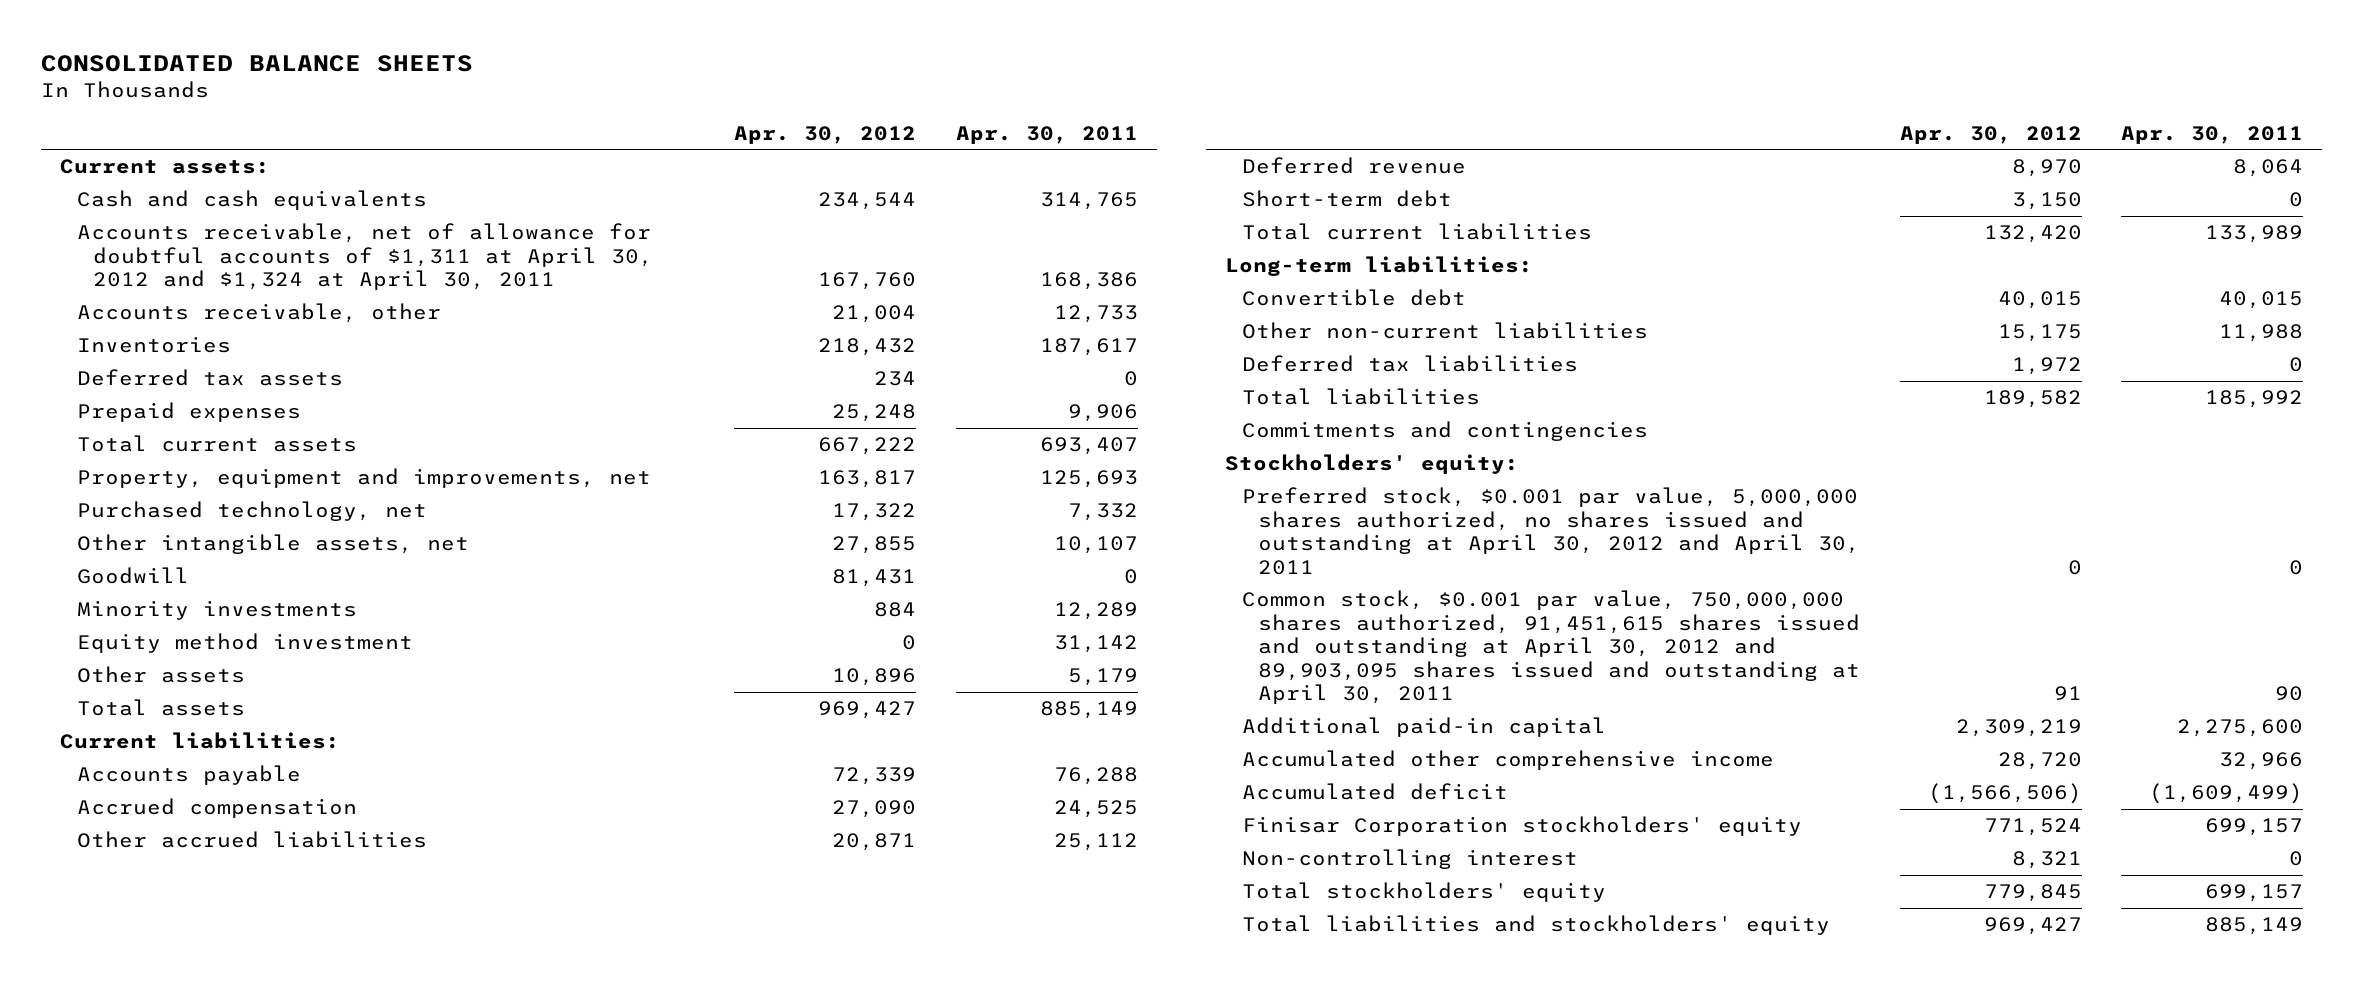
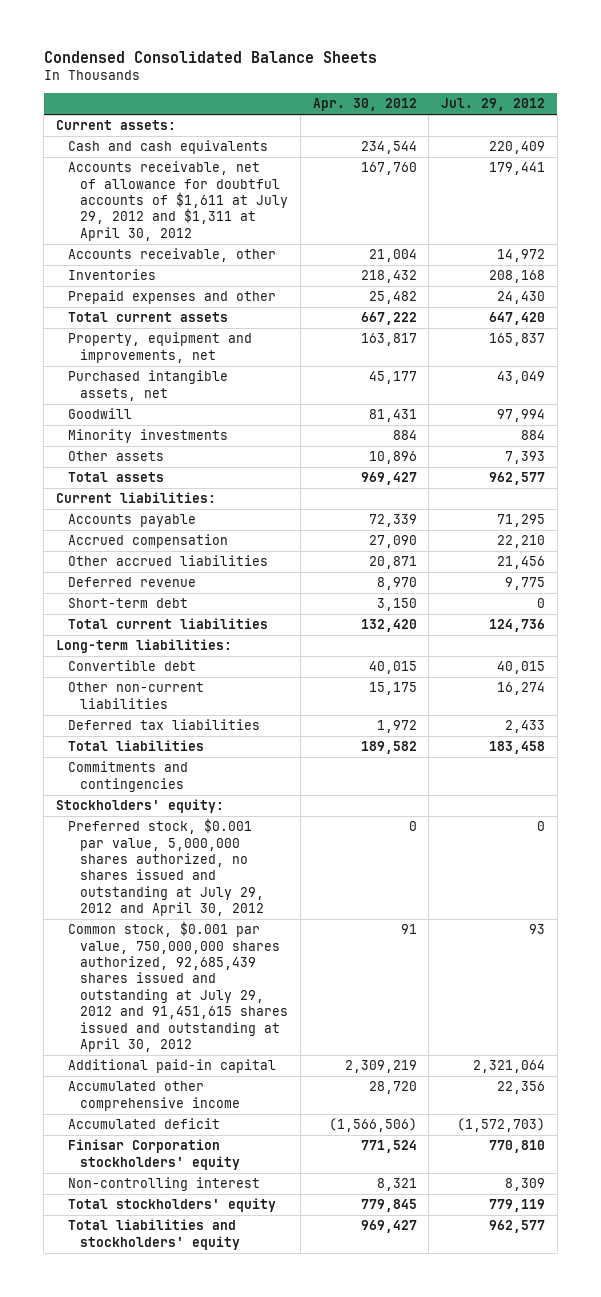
- CONSOLIDATED BALANCE SHEETS
+ Condensed Consolidated Balance Sheets
- | Apr. 30, 2012 | Apr. 30, 2011
+ | Apr. 30, 2012 | Jul. 29, 2012
- Accounts receivable, net of allowance for doubtful accounts of $1,311 at April 30, 2012 and $1,324 at April 30, 2011 | 167,760 | 168,386
+ Accounts receivable, net of allowance for doubtful accounts of $1,611 at July 29, 2012 and $1,311 at April 30, 2012 | 167,760 | 179,441
- Deferred tax assets | 234 | 0
- Prepaid expenses | 25,248 | 9,906
+ Prepaid expenses and other | 25,482 | 24,430
- Purchased technology, net | 17,322 | 7,332
- Other intangible assets, net | 27,855 | 10,107
+ Purchased intangible assets, net | 45,177 | 43,049
- Equity method investment | 0 | 31,142
- Preferred stock, $0.001 par value, 5,000,000 shares authorized, no shares issued and outstanding at April 30, 2012 and April 30, 2011 | 0 | 0
- Common stock, $0.001 par value, 750,000,000 shares authorized, 91,451,615 shares issued and outstanding at April 30, 2012 and 89,903,095 shares issued and outstanding at April 30, 2011 | 91 | 90
+ Preferred stock, $0.001 par value, 5,000,000 shares authorized, no shares issued and outstanding at July 29, 2012 and April 30, 2012 | 0 | 0
+ Common stock, $0.001 par value, 750,000,000 shares authorized, 92,685,439 shares issued and outstanding at July 29, 2012 and 91,451,615 shares issued and outstanding at April 30, 2012 | 91 | 93

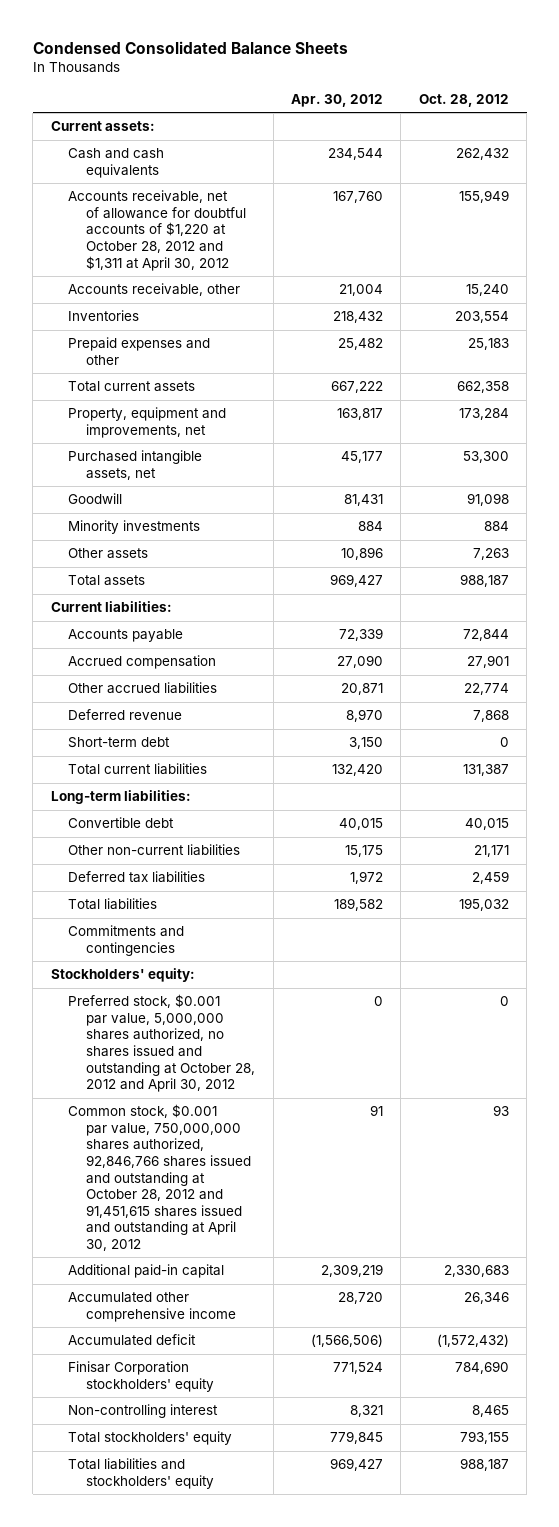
- | Apr. 30, 2012 | Jul. 29, 2012
+ | Apr. 30, 2012 | Oct. 28, 2012
- Accounts receivable, net of allowance for doubtful accounts of $1,611 at July 29, 2012 and $1,311 at April 30, 2012 | 167,760 | 179,441
+ Accounts receivable, net of allowance for doubtful accounts of $1,220 at October 28, 2012 and $1,311 at April 30, 2012 | 167,760 | 155,949
- Preferred stock, $0.001 par value, 5,000,000 shares authorized, no shares issued and outstanding at July 29, 2012 and April 30, 2012 | 0 | 0
- Common stock, $0.001 par value, 750,000,000 shares authorized, 92,685,439 shares issued and outstanding at July 29, 2012 and 91,451,615 shares issued and outstanding at April 30, 2012 | 91 | 93
+ Preferred stock, $0.001 par value, 5,000,000 shares authorized, no shares issued and outstanding at October 28, 2012 and April 30, 2012 | 0 | 0
+ Common stock, $0.001 par value, 750,000,000 shares authorized, 92,846,766 shares issued and outstanding at October 28, 2012 and 91,451,615 shares issued and outstanding at April 30, 2012 | 91 | 93

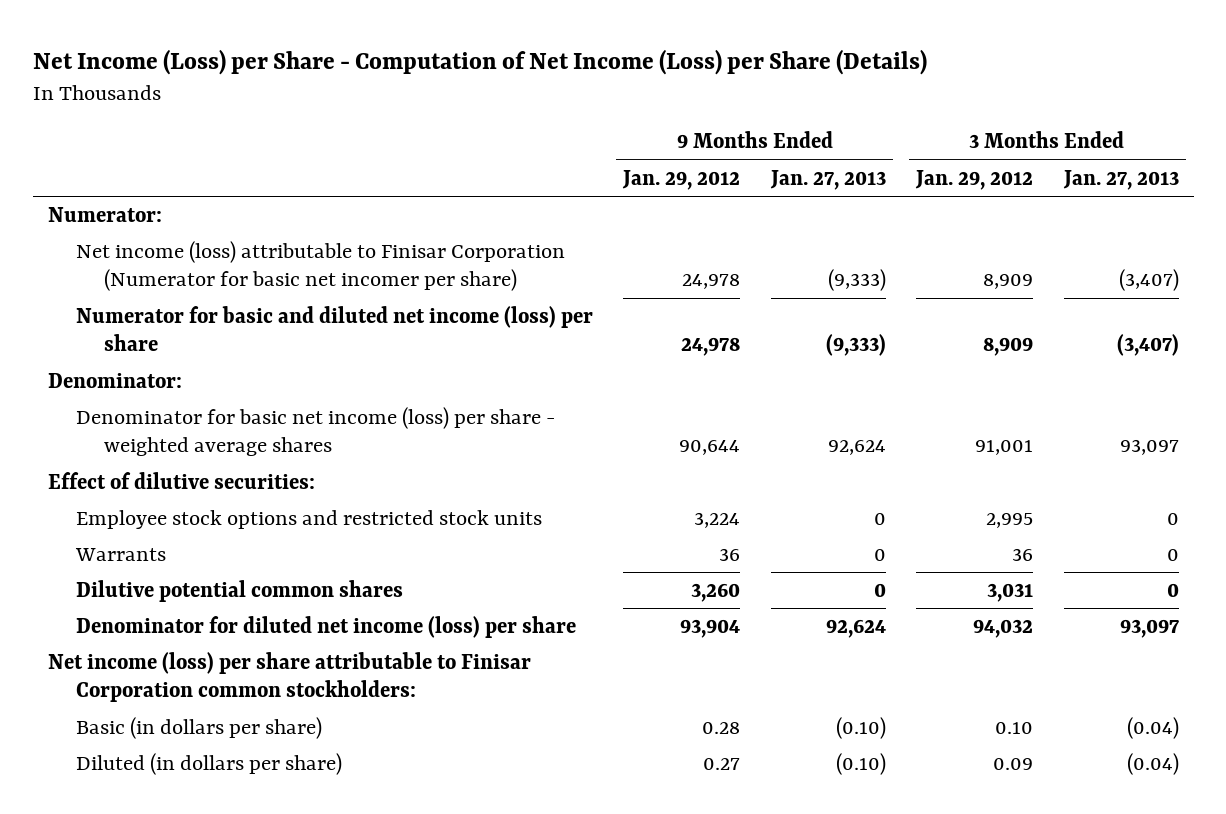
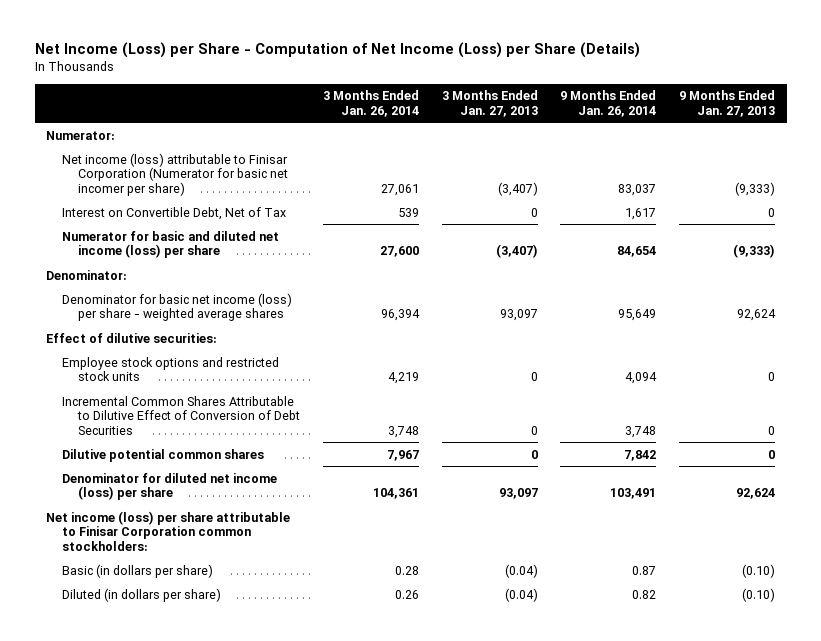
- | 9 Months Ended Jan. 29, 2012 | 9 Months Ended Jan. 27, 2013 | 3 Months Ended Jan. 29, 2012 | 3 Months Ended Jan. 27, 2013
+ | 3 Months Ended Jan. 26, 2014 | 3 Months Ended Jan. 27, 2013 | 9 Months Ended Jan. 26, 2014 | 9 Months Ended Jan. 27, 2013
+ Interest on Convertible Debt, Net of Tax | 539 | 0 | 1,617 | 0
- Warrants | 36 | 0 | 36 | 0
+ Incremental Common Shares Attributable to Dilutive Effect of Conversion of Debt Securities | 3,748 | 0 | 3,748 | 0

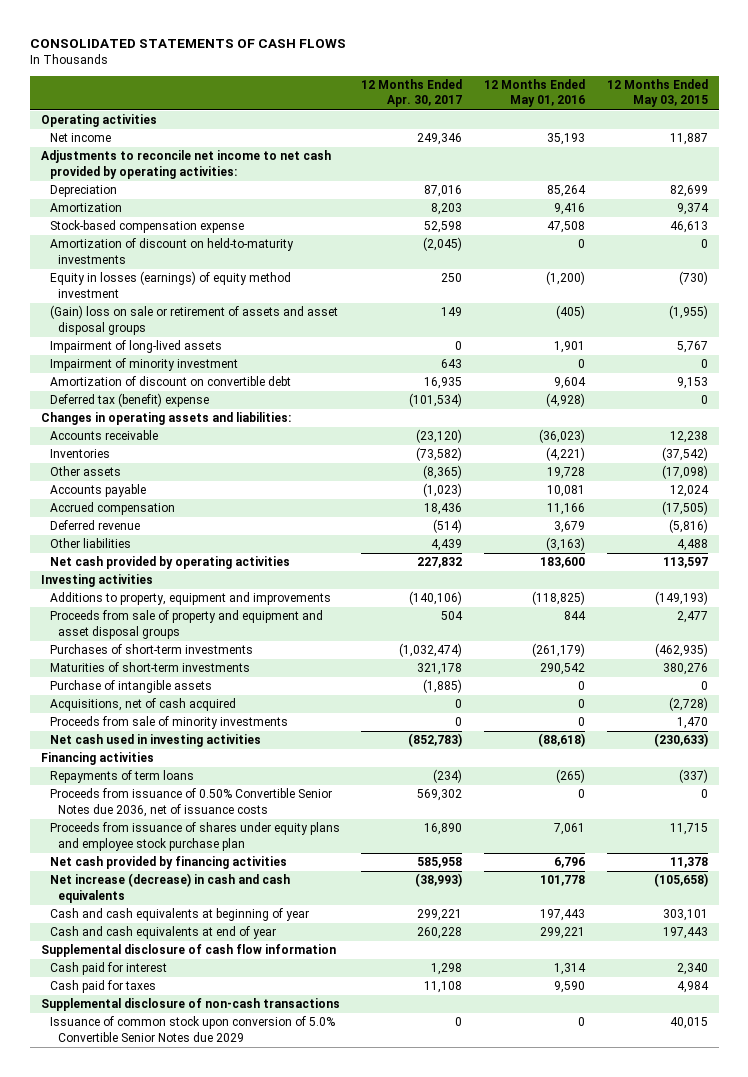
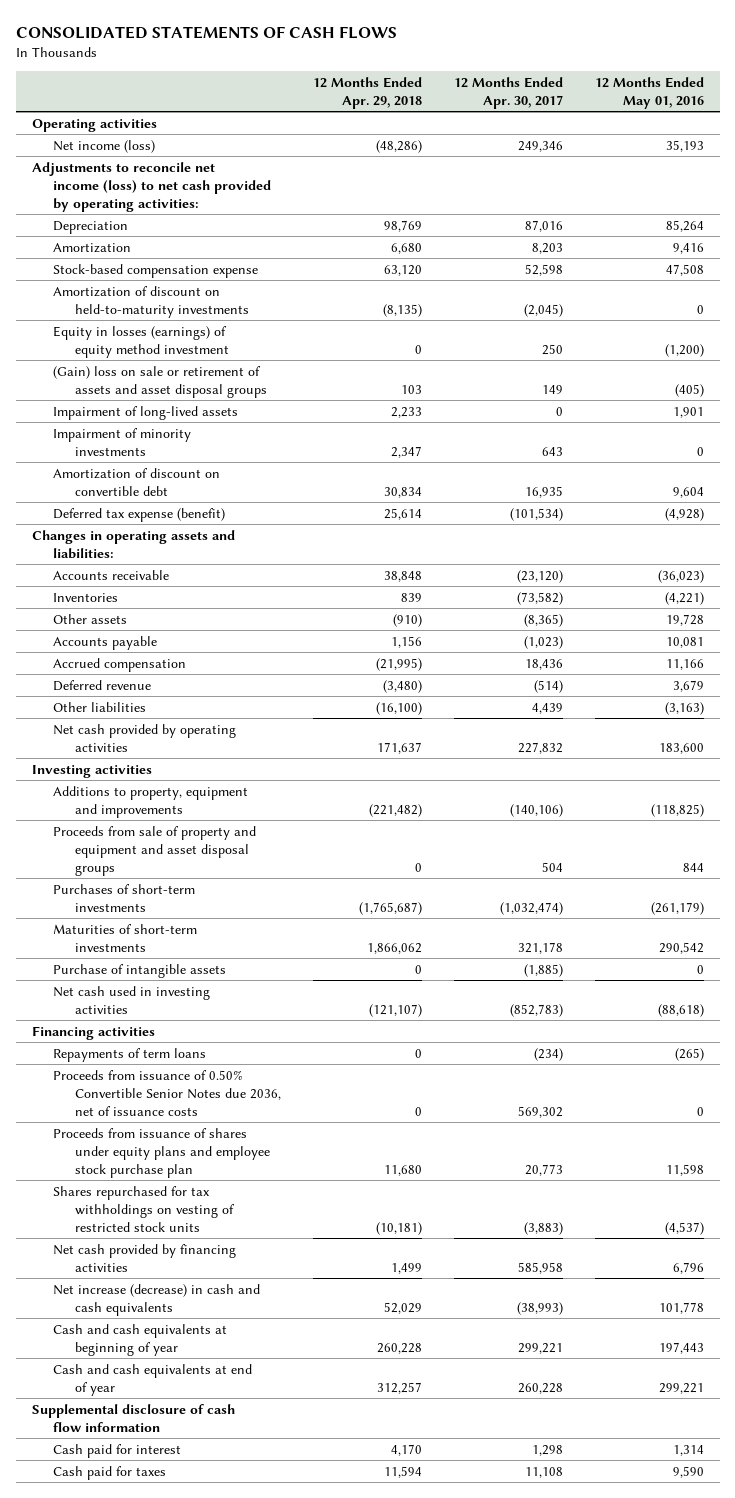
- | 12 Months Ended Apr. 30, 2017 | 12 Months Ended May 01, 2016 | 12 Months Ended May 03, 2015
+ | 12 Months Ended Apr. 29, 2018 | 12 Months Ended Apr. 30, 2017 | 12 Months Ended May 01, 2016
- Net income | 249,346 | 35,193 | 11,887
- Adjustments to reconcile net income to net cash provided by operating activities:
+ Net income (loss) | (48,286) | 249,346 | 35,193
+ Adjustments to reconcile net income (loss) to net cash provided by operating activities:
- Impairment of minority investment | 643 | 0 | 0
+ Impairment of minority investments | 2,347 | 643 | 0
- Deferred tax (benefit) expense | (101,534) | (4,928) | 0
+ Deferred tax expense (benefit) | 25,614 | (101,534) | (4,928)
- Acquisitions, net of cash acquired | 0 | 0 | (2,728)
- Proceeds from sale of minority investments | 0 | 0 | 1,470
- Proceeds from issuance of shares under equity plans and employee stock purchase plan | 16,890 | 7,061 | 11,715
+ Proceeds from issuance of shares under equity plans and employee stock purchase plan | 11,680 | 20,773 | 11,598
+ Shares repurchased for tax withholdings on vesting of restricted stock units | (10,181) | (3,883) | (4,537)
- Supplemental disclosure of non-cash transactions
- Issuance of common stock upon conversion of 5.0% Convertible Senior Notes due 2029 | 0 | 0 | 40,015

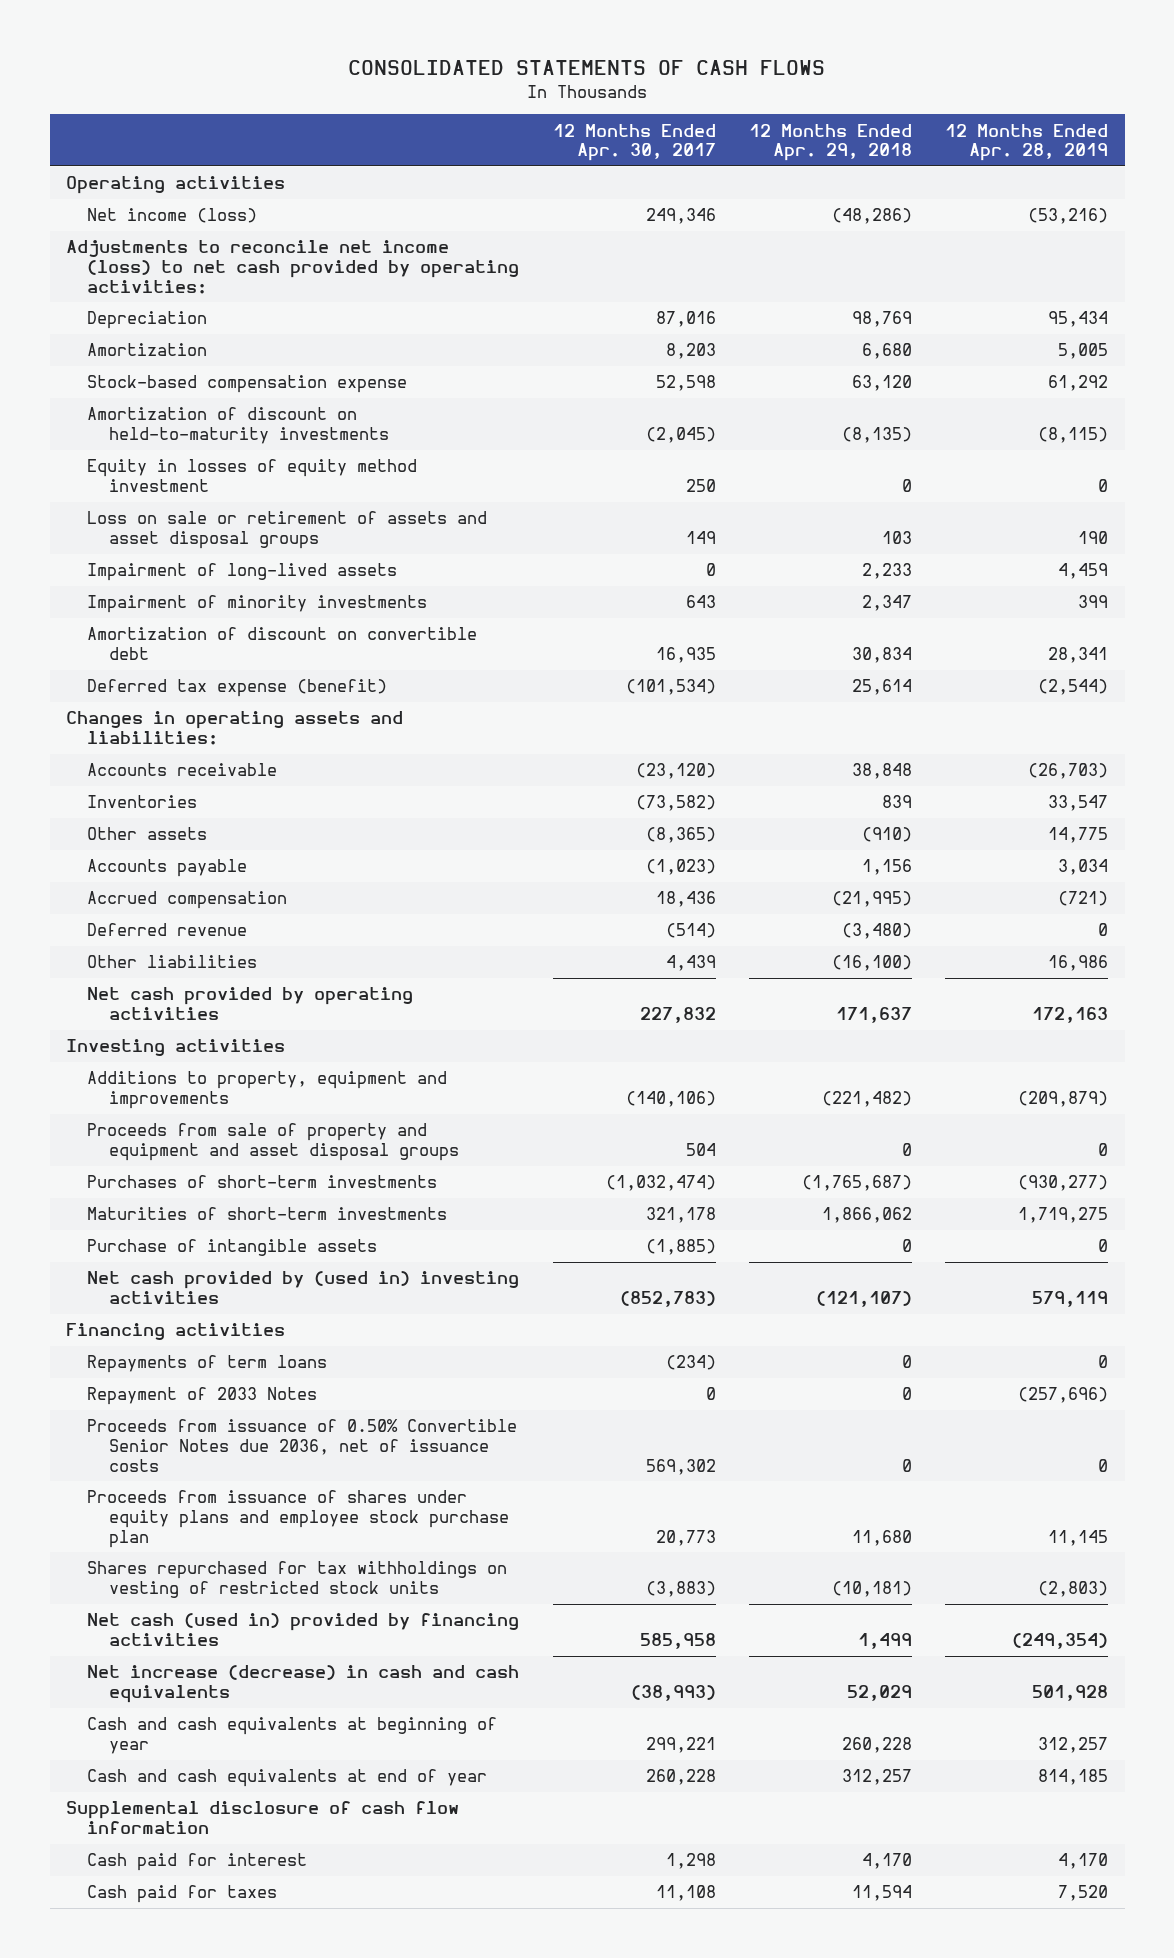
- | 12 Months Ended Apr. 29, 2018 | 12 Months Ended Apr. 30, 2017 | 12 Months Ended May 01, 2016
+ | 12 Months Ended Apr. 30, 2017 | 12 Months Ended Apr. 29, 2018 | 12 Months Ended Apr. 28, 2019
- Equity in losses (earnings) of equity method investment | 0 | 250 | (1,200)
- (Gain) loss on sale or retirement of assets and asset disposal groups | 103 | 149 | (405)
+ Equity in losses of equity method investment | 250 | 0 | 0
+ Loss on sale or retirement of assets and asset disposal groups | 149 | 103 | 190
- Net cash used in investing activities | (121,107) | (852,783) | (88,618)
+ Net cash provided by (used in) investing activities | (852,783) | (121,107) | 579,119
+ Repayment of 2033 Notes | 0 | 0 | (257,696)
- Net cash provided by financing activities | 1,499 | 585,958 | 6,796
+ Net cash (used in) provided by financing activities | 585,958 | 1,499 | (249,354)

